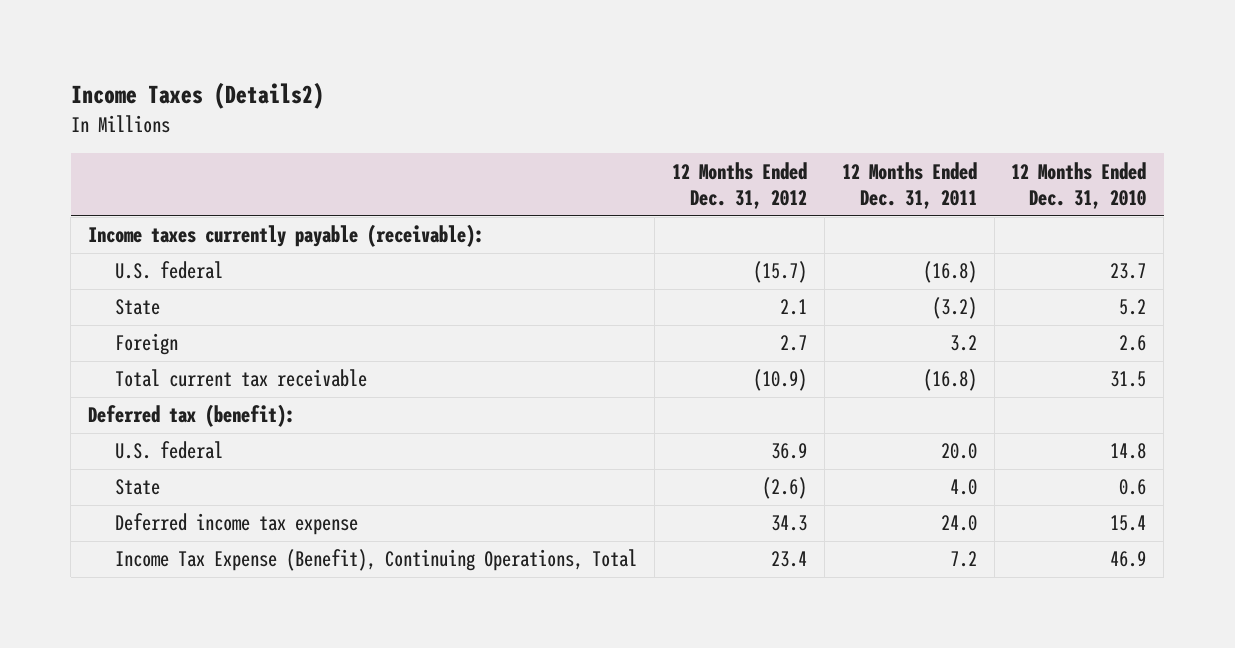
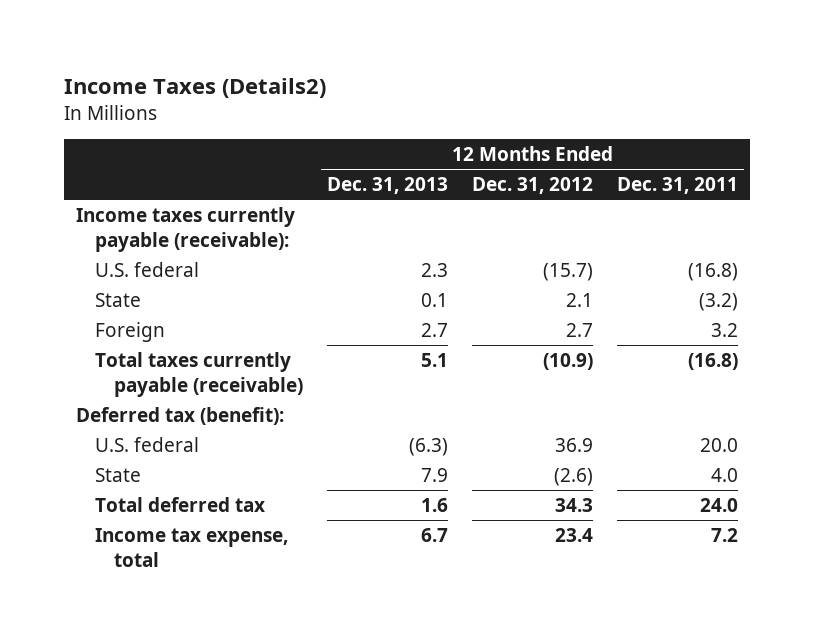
- | 12 Months Ended Dec. 31, 2012 | 12 Months Ended Dec. 31, 2011 | 12 Months Ended Dec. 31, 2010
+ | 12 Months Ended Dec. 31, 2013 | 12 Months Ended Dec. 31, 2012 | 12 Months Ended Dec. 31, 2011
- Total current tax receivable | (10.9) | (16.8) | 31.5
+ Total taxes currently payable (receivable) | 5.1 | (10.9) | (16.8)
- Deferred income tax expense | 34.3 | 24.0 | 15.4
- Income Tax Expense (Benefit), Continuing Operations, Total | 23.4 | 7.2 | 46.9
+ Total deferred tax | 1.6 | 34.3 | 24.0
+ Income tax expense, total | 6.7 | 23.4 | 7.2

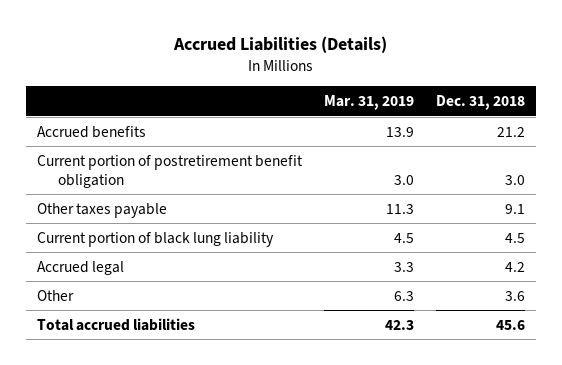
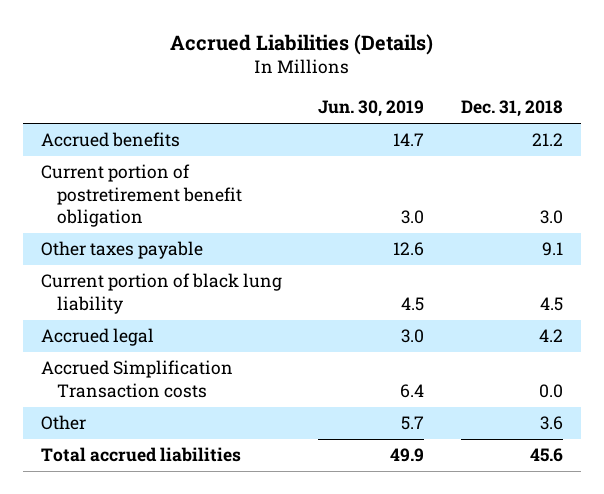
- | Mar. 31, 2019 | Dec. 31, 2018
+ | Jun. 30, 2019 | Dec. 31, 2018
+ Accrued Simplification Transaction costs | 6.4 | 0.0

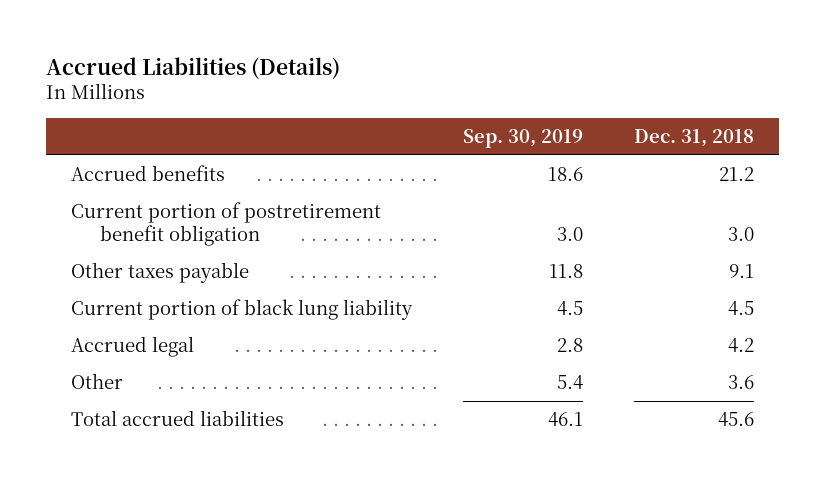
- | Jun. 30, 2019 | Dec. 31, 2018
+ | Sep. 30, 2019 | Dec. 31, 2018
- Accrued Simplification Transaction costs | 6.4 | 0.0

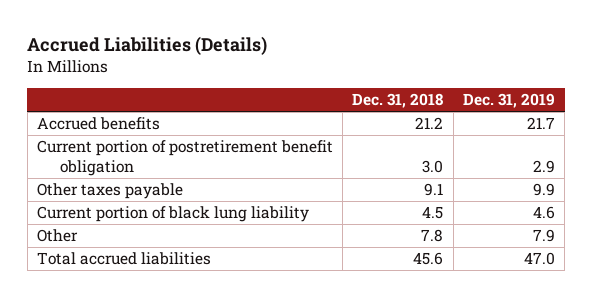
- | Sep. 30, 2019 | Dec. 31, 2018
+ | Dec. 31, 2018 | Dec. 31, 2019
- Accrued legal | 2.8 | 4.2
- Other | 5.4 | 3.6
+ Other | 7.8 | 7.9

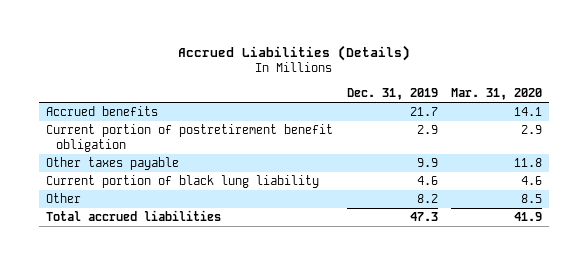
- | Dec. 31, 2018 | Dec. 31, 2019
+ | Dec. 31, 2019 | Mar. 31, 2020
- Other | 7.8 | 7.9
- Total accrued liabilities | 45.6 | 47.0
+ Other | 8.2 | 8.5
+ Total accrued liabilities | 47.3 | 41.9

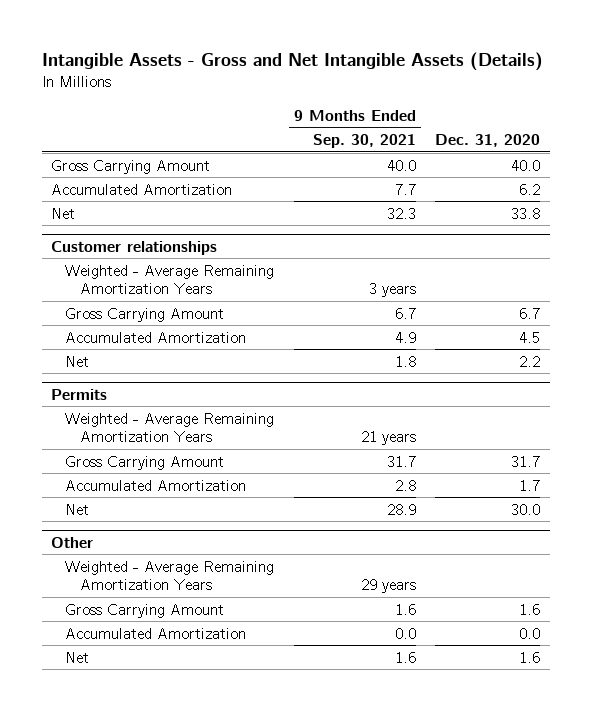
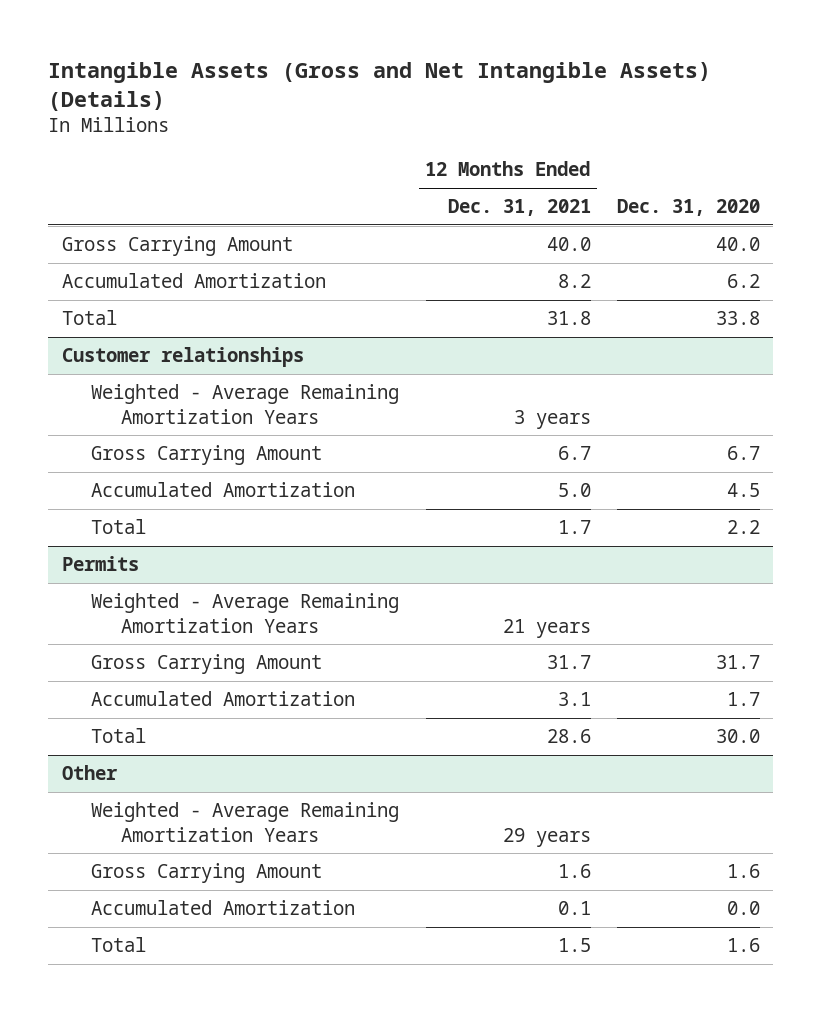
- Intangible Assets - Gross and Net Intangible Assets (Details)
+ Intangible Assets (Gross and Net Intangible Assets) (Details)
- | 9 Months Ended Sep. 30, 2021 | Dec. 31, 2020
+ | 12 Months Ended Dec. 31, 2021 | Dec. 31, 2020
- Net | 32.3 | 33.8
+ Total | 31.8 | 33.8
@ Customer relationships
- Net | 1.8 | 2.2
+ Total | 1.7 | 2.2
@ Permits
- Net | 28.9 | 30.0
+ Total | 28.6 | 30.0
@ Other
- Net | 1.6 | 1.6
+ Total | 1.5 | 1.6

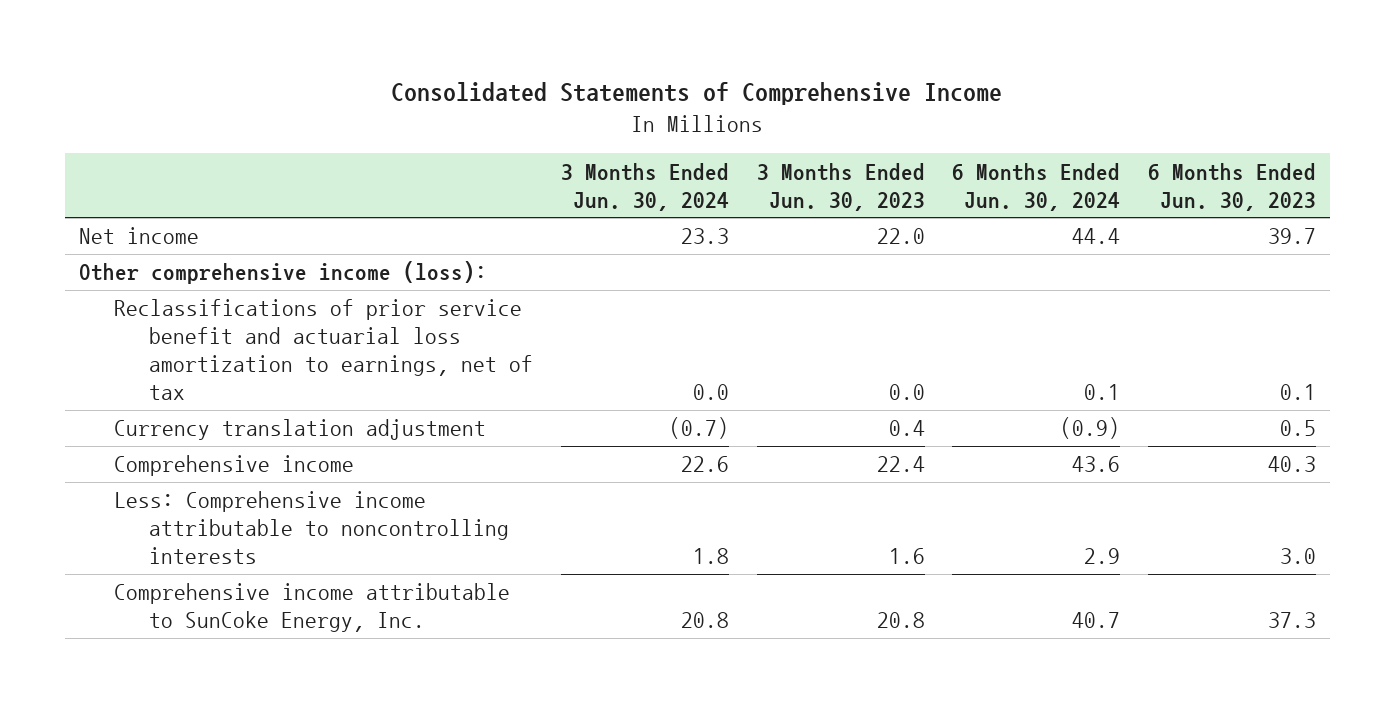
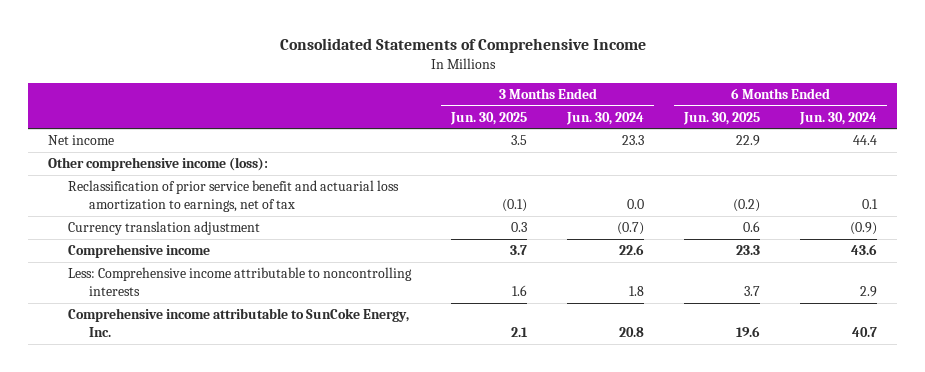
- | 3 Months Ended Jun. 30, 2024 | 3 Months Ended Jun. 30, 2023 | 6 Months Ended Jun. 30, 2024 | 6 Months Ended Jun. 30, 2023
+ | 3 Months Ended Jun. 30, 2025 | 3 Months Ended Jun. 30, 2024 | 6 Months Ended Jun. 30, 2025 | 6 Months Ended Jun. 30, 2024
- Reclassifications of prior service benefit and actuarial loss amortization to earnings, net of tax | 0.0 | 0.0 | 0.1 | 0.1
+ Reclassification of prior service benefit and actuarial loss amortization to earnings, net of tax | (0.1) | 0.0 | (0.2) | 0.1

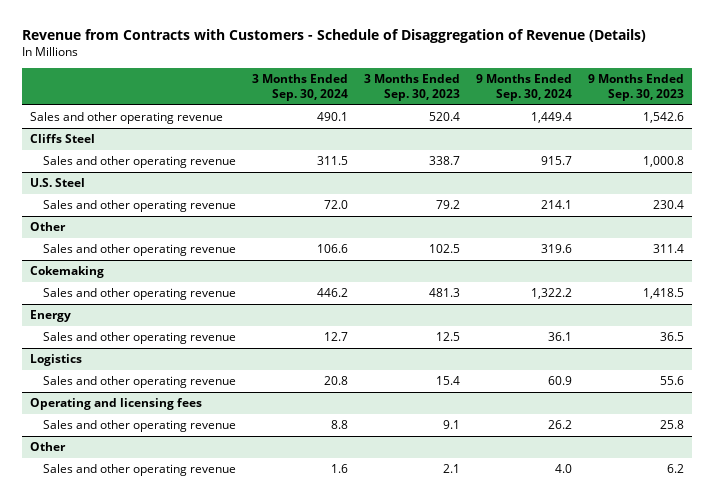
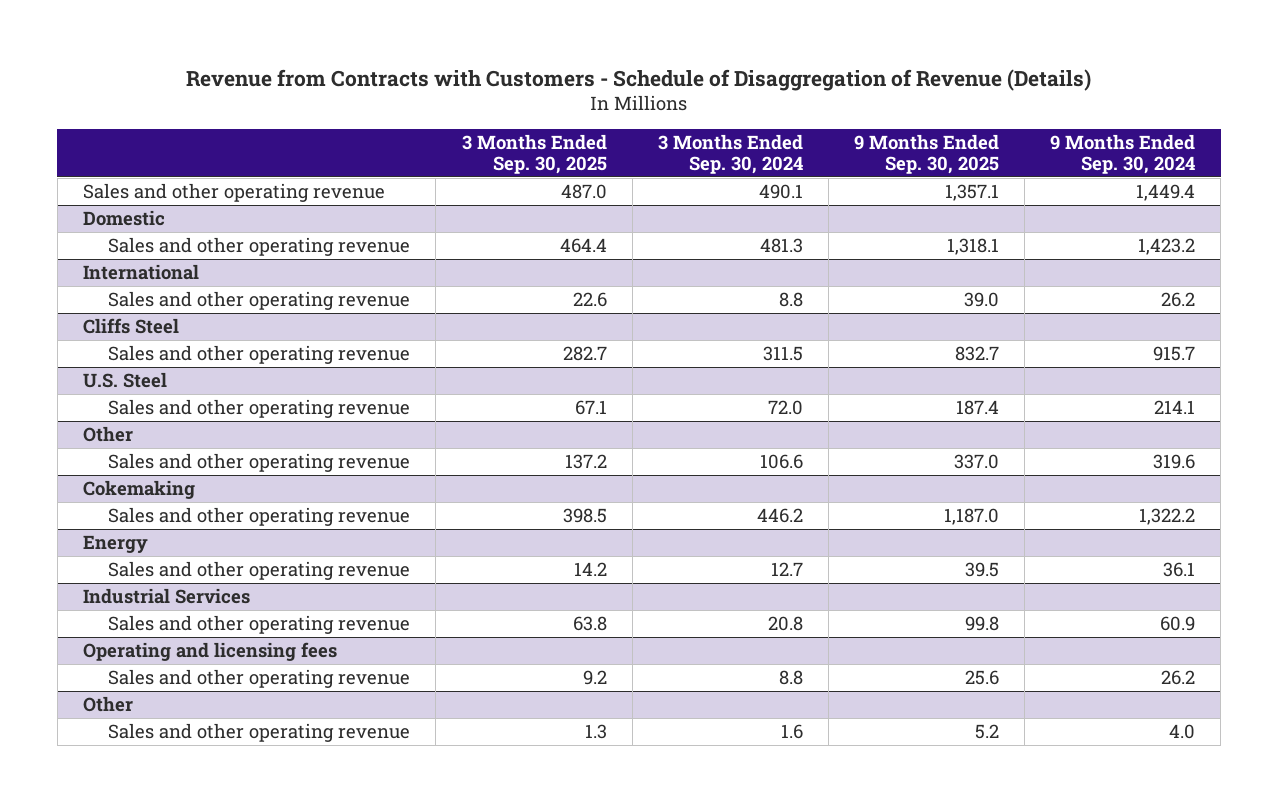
- | 3 Months Ended Sep. 30, 2024 | 3 Months Ended Sep. 30, 2023 | 9 Months Ended Sep. 30, 2024 | 9 Months Ended Sep. 30, 2023
+ | 3 Months Ended Sep. 30, 2025 | 3 Months Ended Sep. 30, 2024 | 9 Months Ended Sep. 30, 2025 | 9 Months Ended Sep. 30, 2024
+ Domestic
+ Sales and other operating revenue | 464.4 | 481.3 | 1,318.1 | 1,423.2
+ International
+ Sales and other operating revenue | 22.6 | 8.8 | 39.0 | 26.2
- Logistics
+ Industrial Services

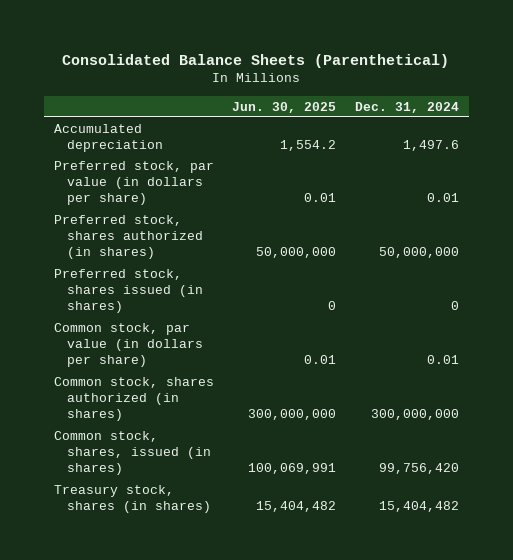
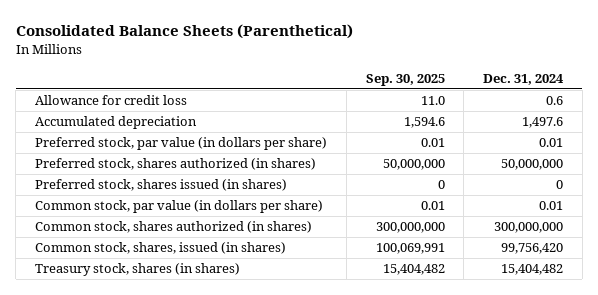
- | Jun. 30, 2025 | Dec. 31, 2024
+ | Sep. 30, 2025 | Dec. 31, 2024
+ Allowance for credit loss | 11.0 | 0.6

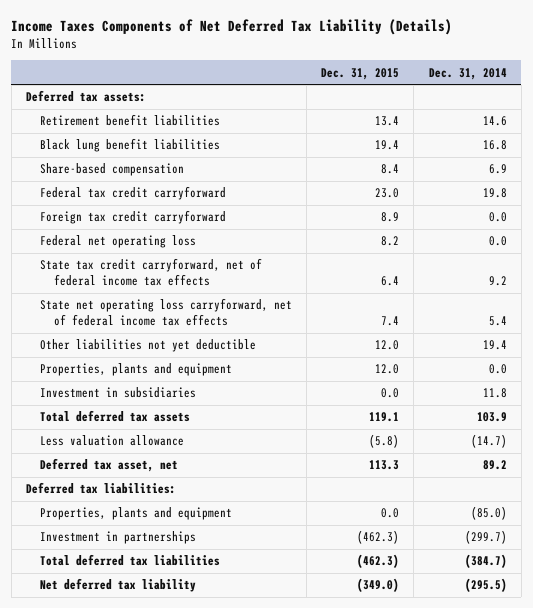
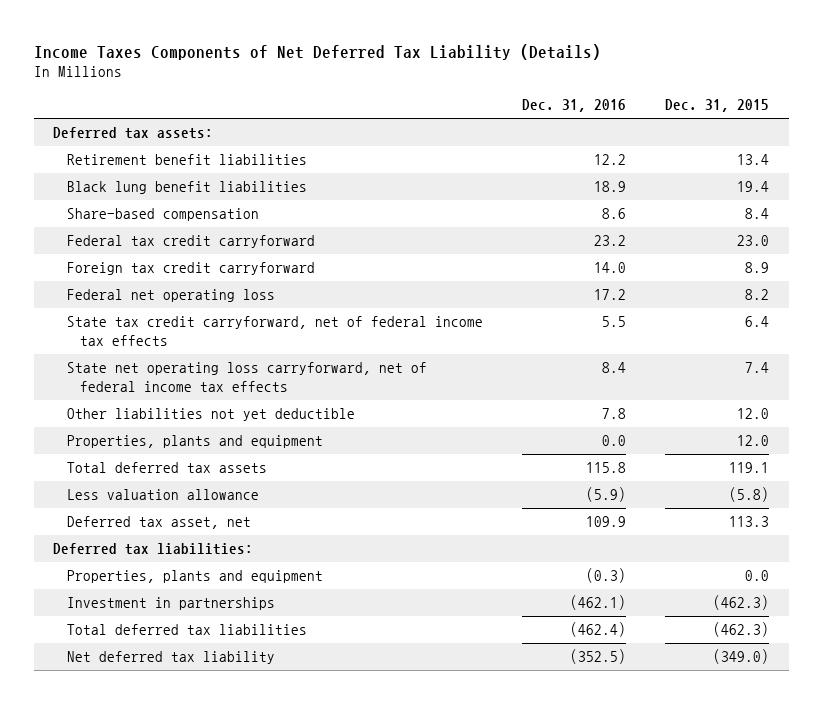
- | Dec. 31, 2015 | Dec. 31, 2014
+ | Dec. 31, 2016 | Dec. 31, 2015
- Investment in subsidiaries | 0.0 | 11.8

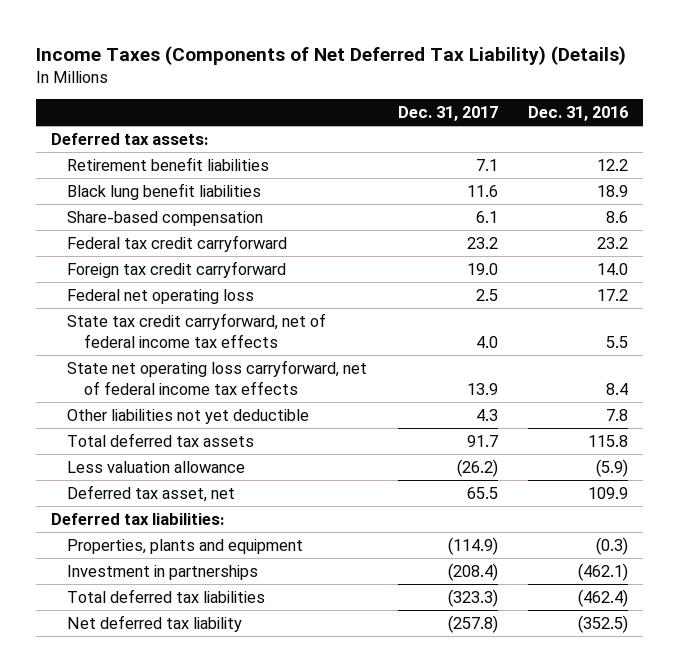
- Income Taxes Components of Net Deferred Tax Liability (Details)
+ Income Taxes (Components of Net Deferred Tax Liability) (Details)
- | Dec. 31, 2016 | Dec. 31, 2015
+ | Dec. 31, 2017 | Dec. 31, 2016
- Properties, plants and equipment | 0.0 | 12.0

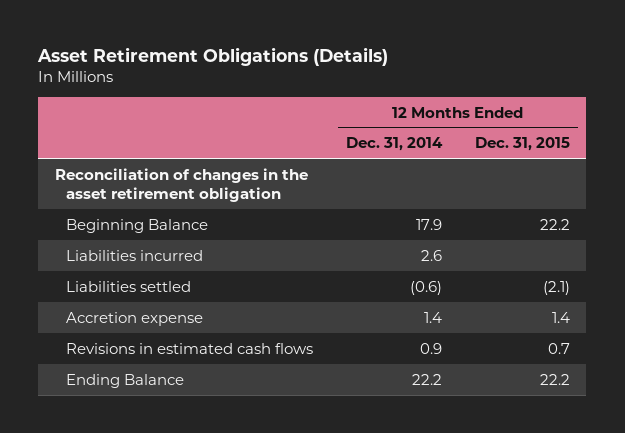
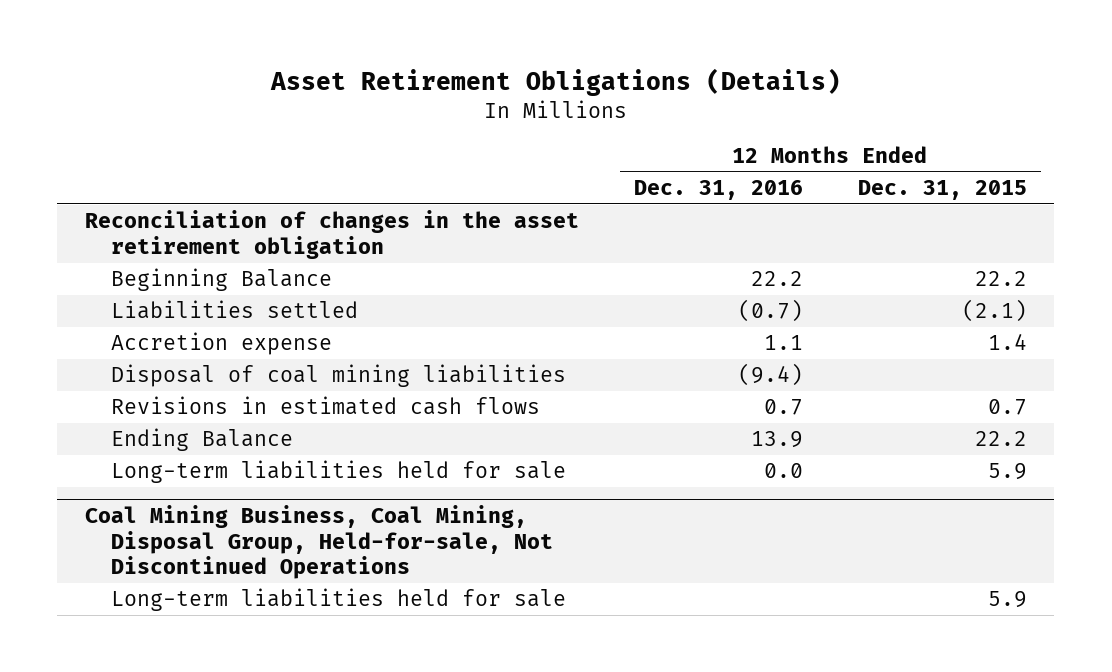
- | 12 Months Ended Dec. 31, 2014 | 12 Months Ended Dec. 31, 2015
+ | 12 Months Ended Dec. 31, 2016 | 12 Months Ended Dec. 31, 2015
- Liabilities incurred | 2.6 |
+ Disposal of coal mining liabilities | (9.4) |
+ Long-term liabilities held for sale | 0.0 | 5.9
+ Coal Mining Business, Coal Mining, Disposal Group, Held-for-sale, Not Discontinued Operations
+ Long-term liabilities held for sale | | 5.9

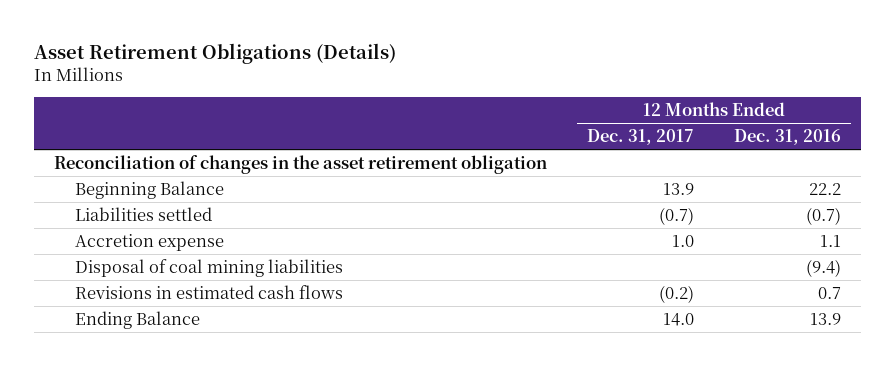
- | 12 Months Ended Dec. 31, 2016 | 12 Months Ended Dec. 31, 2015
+ | 12 Months Ended Dec. 31, 2017 | 12 Months Ended Dec. 31, 2016
- Long-term liabilities held for sale | 0.0 | 5.9
- Coal Mining Business, Coal Mining, Disposal Group, Held-for-sale, Not Discontinued Operations
- Long-term liabilities held for sale | | 5.9

